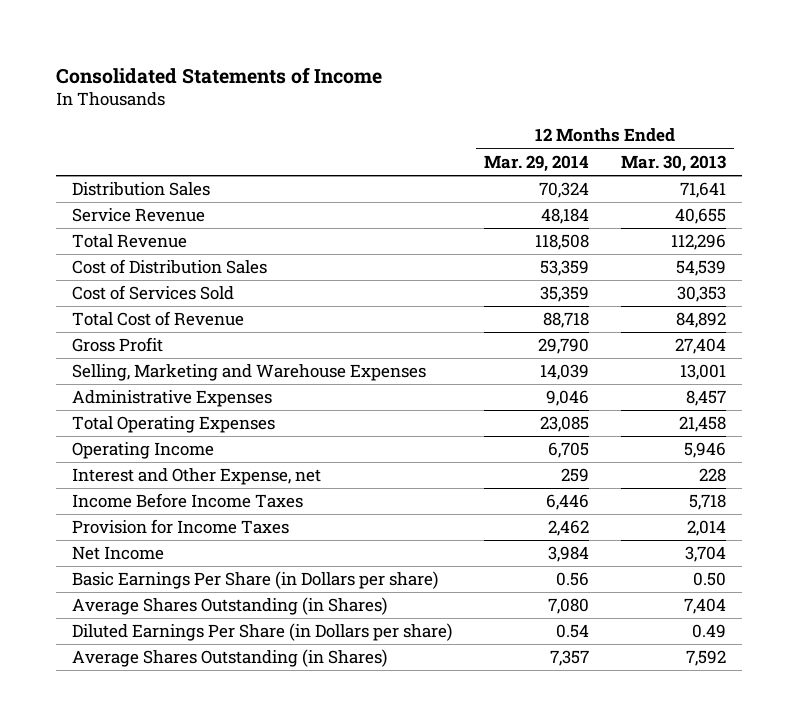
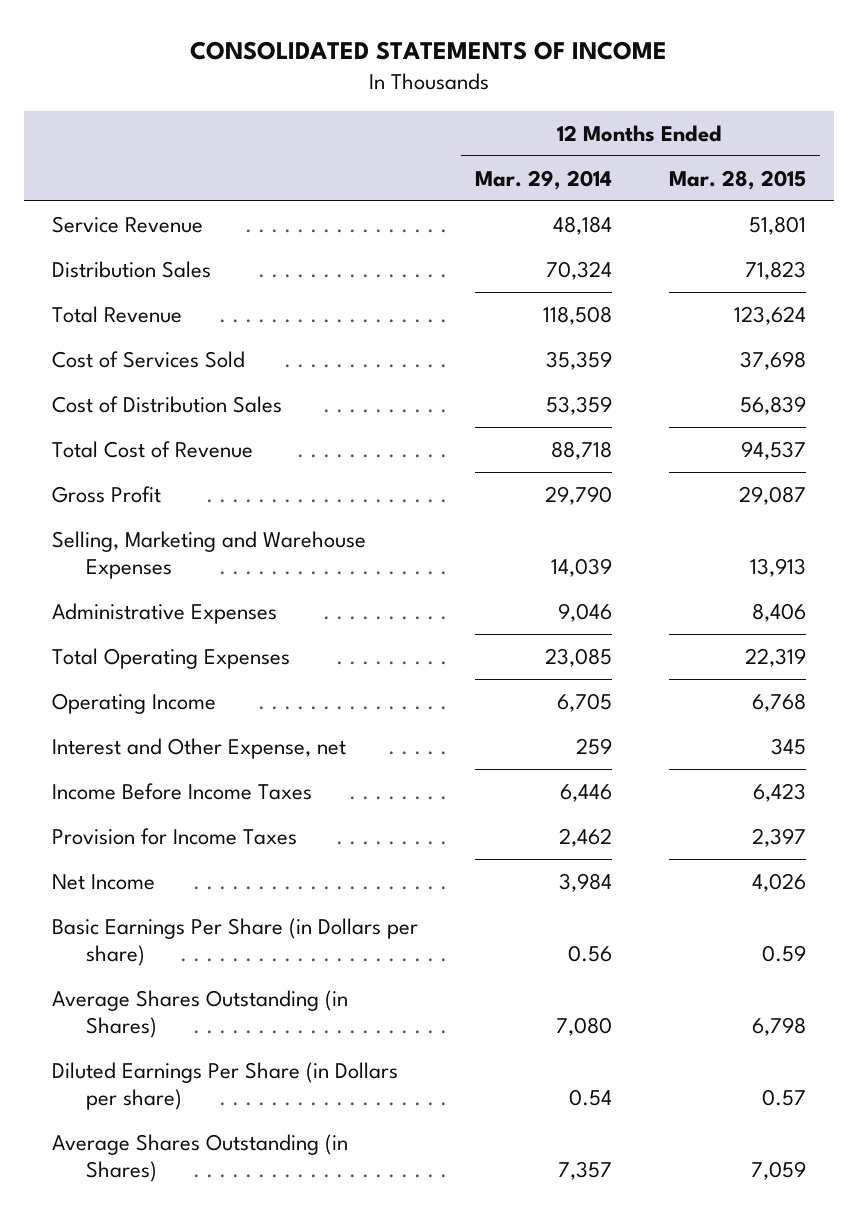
- Consolidated Statements of Income
+ CONSOLIDATED STATEMENTS OF INCOME
- | 12 Months Ended Mar. 29, 2014 | 12 Months Ended Mar. 30, 2013
+ | 12 Months Ended Mar. 29, 2014 | 12 Months Ended Mar. 28, 2015
moved down: Distribution Sales | 70,324 | 71,823
moved down: Cost of Distribution Sales | 53,359 | 56,839

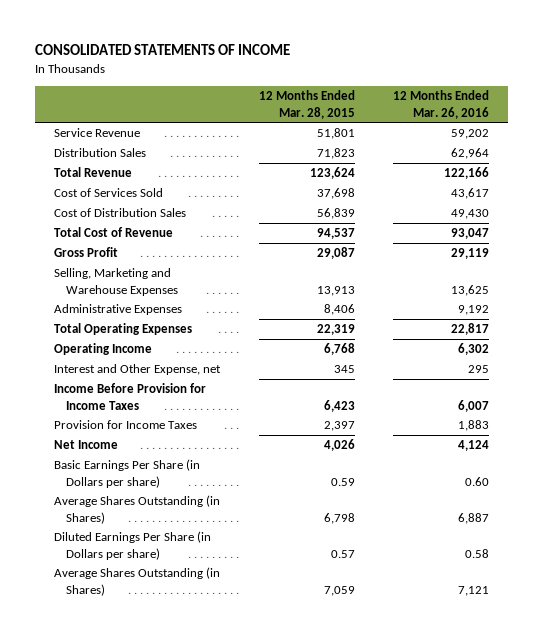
- | 12 Months Ended Mar. 29, 2014 | 12 Months Ended Mar. 28, 2015
+ | 12 Months Ended Mar. 28, 2015 | 12 Months Ended Mar. 26, 2016
- Income Before Income Taxes | 6,446 | 6,423
+ Income Before Provision for Income Taxes | 6,423 | 6,007

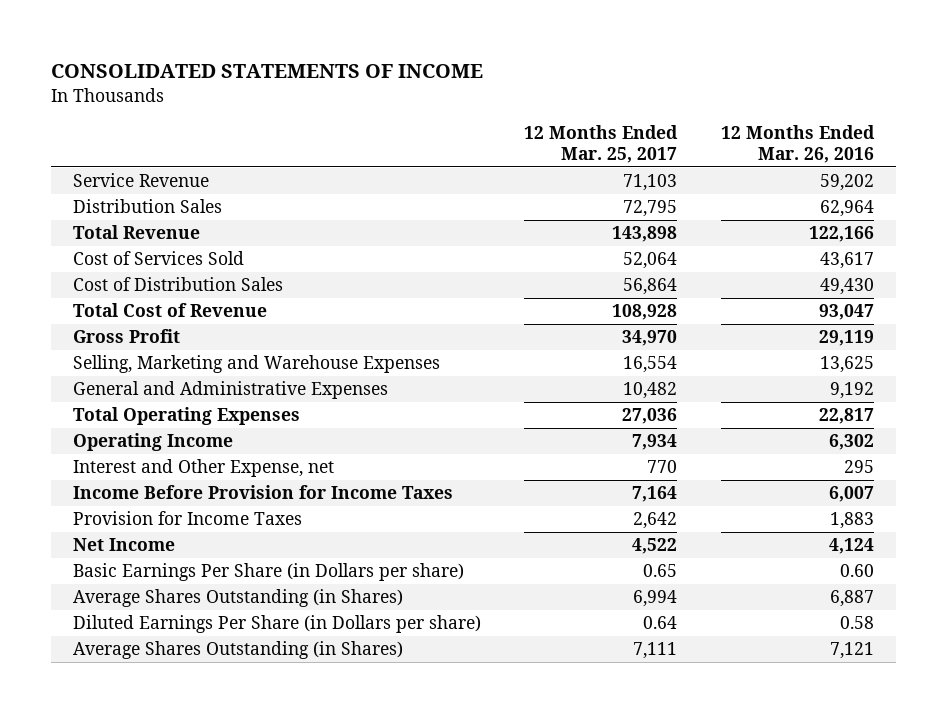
- | 12 Months Ended Mar. 28, 2015 | 12 Months Ended Mar. 26, 2016
+ | 12 Months Ended Mar. 25, 2017 | 12 Months Ended Mar. 26, 2016
- Administrative Expenses | 8,406 | 9,192
+ General and Administrative Expenses | 10,482 | 9,192

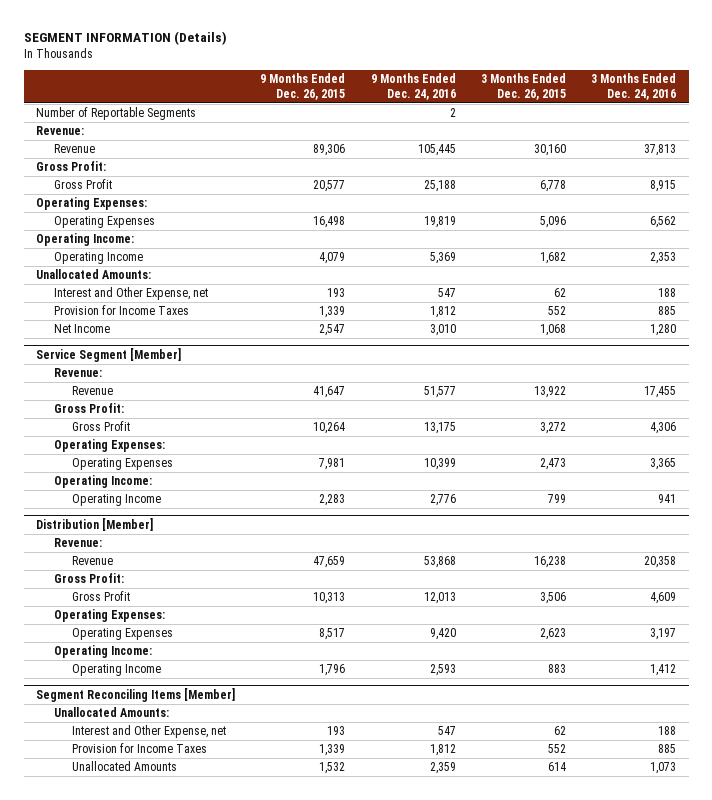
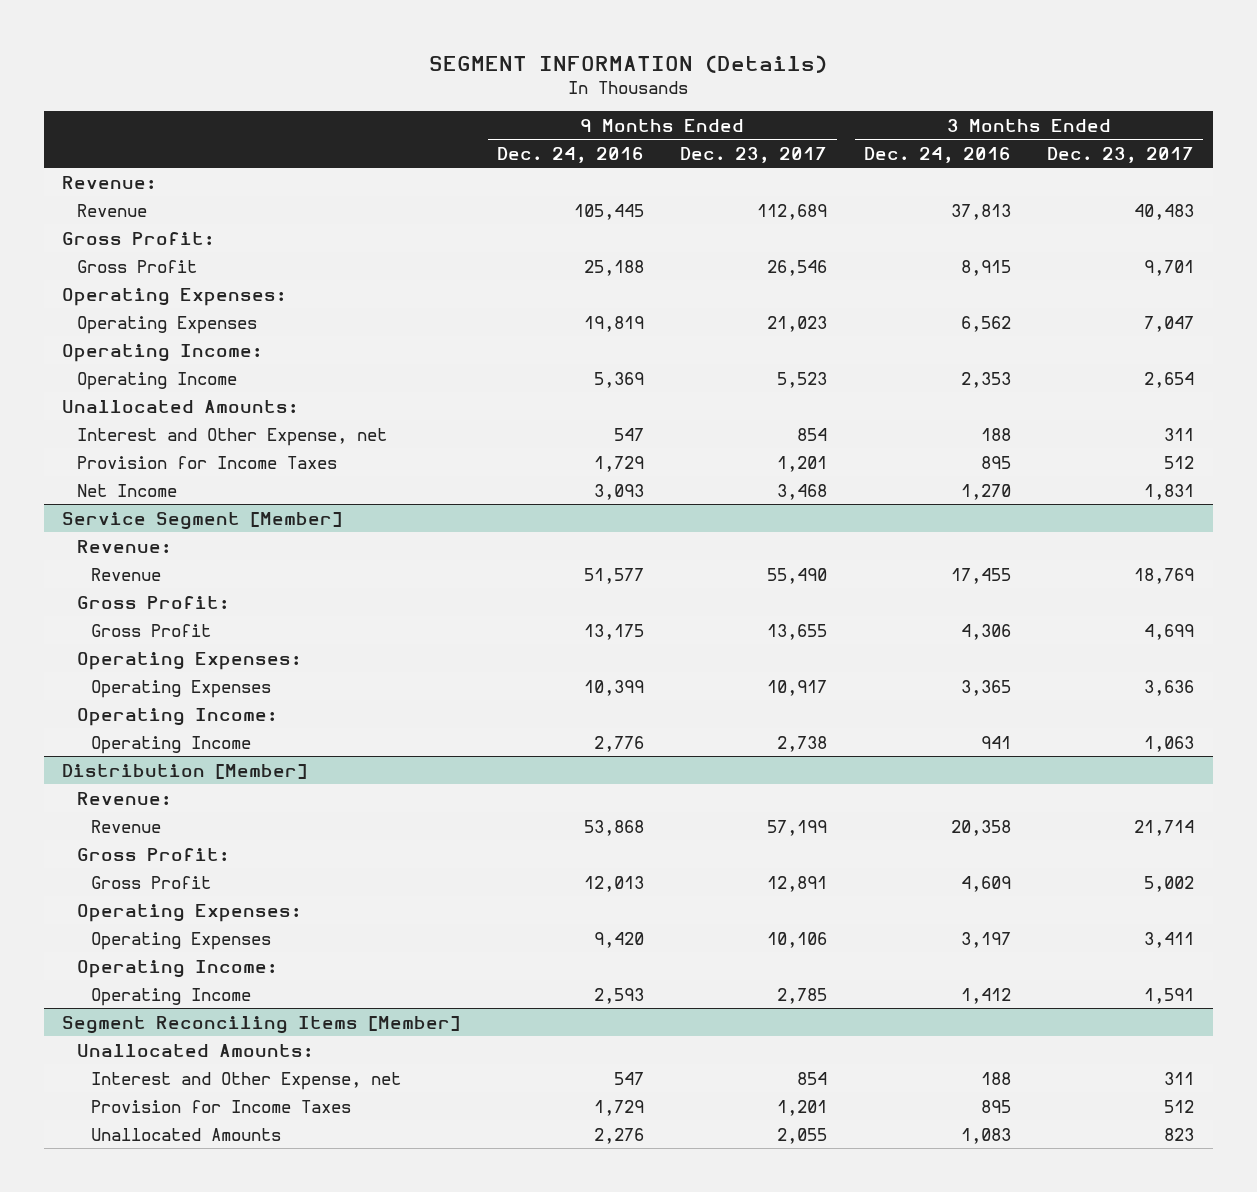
- | 9 Months Ended Dec. 26, 2015 | 9 Months Ended Dec. 24, 2016 | 3 Months Ended Dec. 26, 2015 | 3 Months Ended Dec. 24, 2016
+ | 9 Months Ended Dec. 24, 2016 | 9 Months Ended Dec. 23, 2017 | 3 Months Ended Dec. 24, 2016 | 3 Months Ended Dec. 23, 2017
- Number of Reportable Segments | | 2 | |
- Provision for Income Taxes | 1,339 | 1,812 | 552 | 885
- Net Income | 2,547 | 3,010 | 1,068 | 1,280
+ Provision for Income Taxes | 1,729 | 1,201 | 895 | 512
+ Net Income | 3,093 | 3,468 | 1,270 | 1,831
@ Segment Reconciling Items [Member]
- Provision for Income Taxes | 1,339 | 1,812 | 552 | 885
- Unallocated Amounts | 1,532 | 2,359 | 614 | 1,073
+ Provision for Income Taxes | 1,729 | 1,201 | 895 | 512
+ Unallocated Amounts | 2,276 | 2,055 | 1,083 | 823

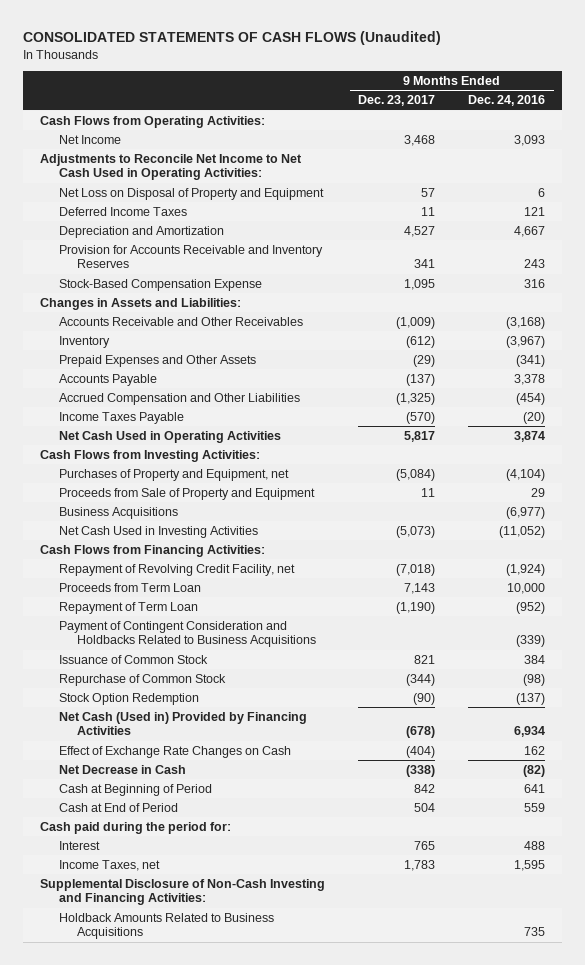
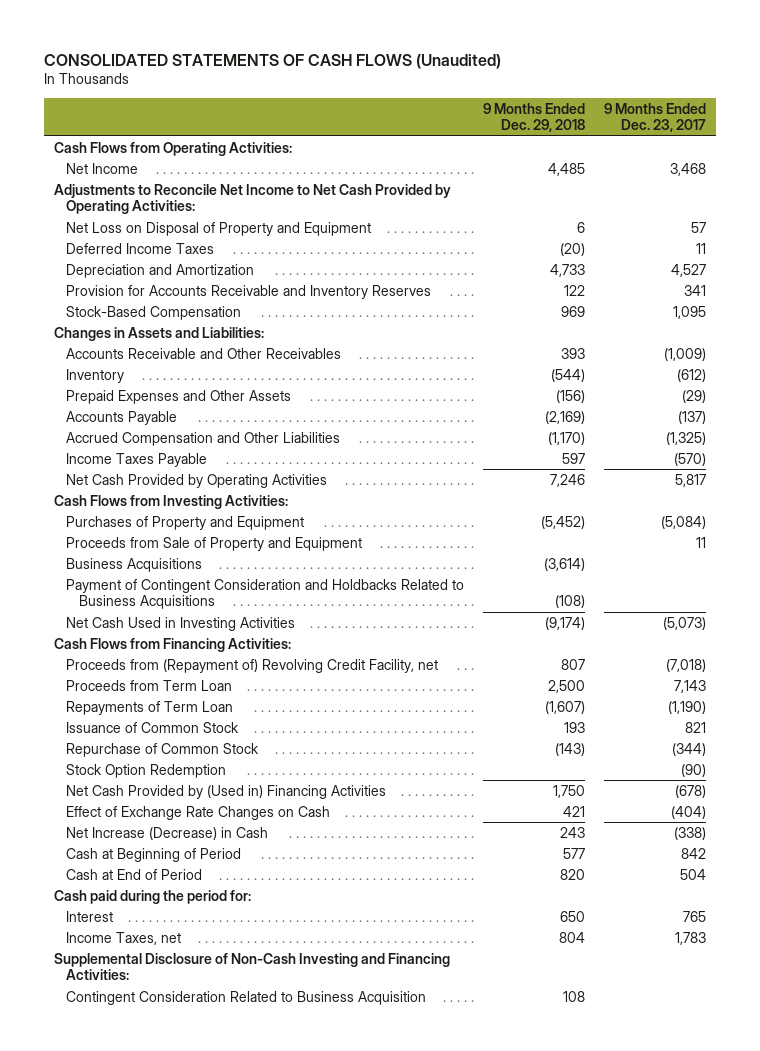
- | 9 Months Ended Dec. 23, 2017 | 9 Months Ended Dec. 24, 2016
+ | 9 Months Ended Dec. 29, 2018 | 9 Months Ended Dec. 23, 2017
- Adjustments to Reconcile Net Income to Net Cash Used in Operating Activities:
+ Adjustments to Reconcile Net Income to Net Cash Provided by Operating Activities:
- Stock-Based Compensation Expense | 1,095 | 316
+ Stock-Based Compensation | 969 | 1,095
- Net Cash Used in Operating Activities | 5,817 | 3,874
+ Net Cash Provided by Operating Activities | 7,246 | 5,817
- Purchases of Property and Equipment, net | (5,084) | (4,104)
+ Purchases of Property and Equipment | (5,452) | (5,084)
moved up: Payment of Contingent Consideration and Holdbacks Related to Business Acquisitions | (108) |
- Repayment of Revolving Credit Facility, net | (7,018) | (1,924)
+ Proceeds from (Repayment of) Revolving Credit Facility, net | 807 | (7,018)
- Repayment of Term Loan | (1,190) | (952)
+ Repayments of Term Loan | (1,607) | (1,190)
- Net Cash (Used in) Provided by Financing Activities | (678) | 6,934
+ Net Cash Provided by (Used in) Financing Activities | 1,750 | (678)
- Net Decrease in Cash | (338) | (82)
+ Net Increase (Decrease) in Cash | 243 | (338)
- Holdback Amounts Related to Business Acquisitions | | 735
+ Contingent Consideration Related to Business Acquisition | 108 |

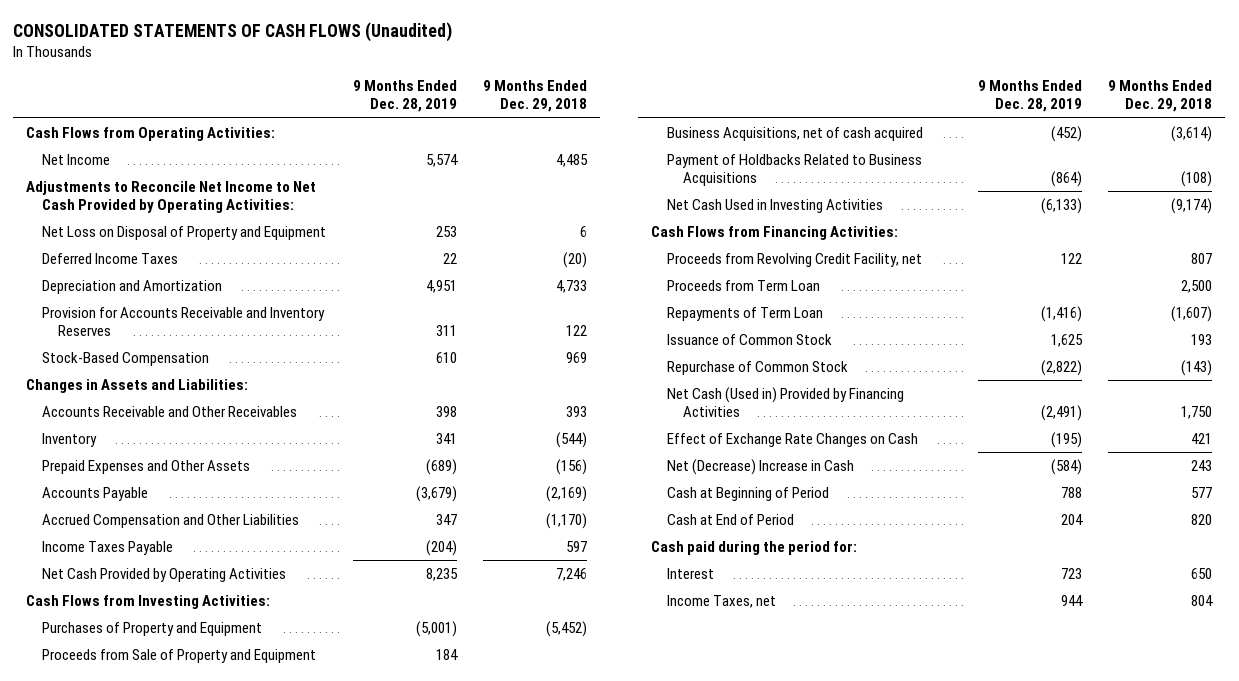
- | 9 Months Ended Dec. 29, 2018 | 9 Months Ended Dec. 23, 2017
+ | 9 Months Ended Dec. 28, 2019 | 9 Months Ended Dec. 29, 2018
- Business Acquisitions | (3,614) |
- Payment of Contingent Consideration and Holdbacks Related to Business Acquisitions | (108) |
+ Business Acquisitions, net of cash acquired | (452) | (3,614)
+ Payment of Holdbacks Related to Business Acquisitions | (864) | (108)
- Proceeds from (Repayment of) Revolving Credit Facility, net | 807 | (7,018)
+ Proceeds from Revolving Credit Facility, net | 122 | 807
- Stock Option Redemption | | (90)
- Net Cash Provided by (Used in) Financing Activities | 1,750 | (678)
+ Net Cash (Used in) Provided by Financing Activities | (2,491) | 1,750
- Net Increase (Decrease) in Cash | 243 | (338)
+ Net (Decrease) Increase in Cash | (584) | 243
- Supplemental Disclosure of Non-Cash Investing and Financing Activities:
- Contingent Consideration Related to Business Acquisition | 108 |

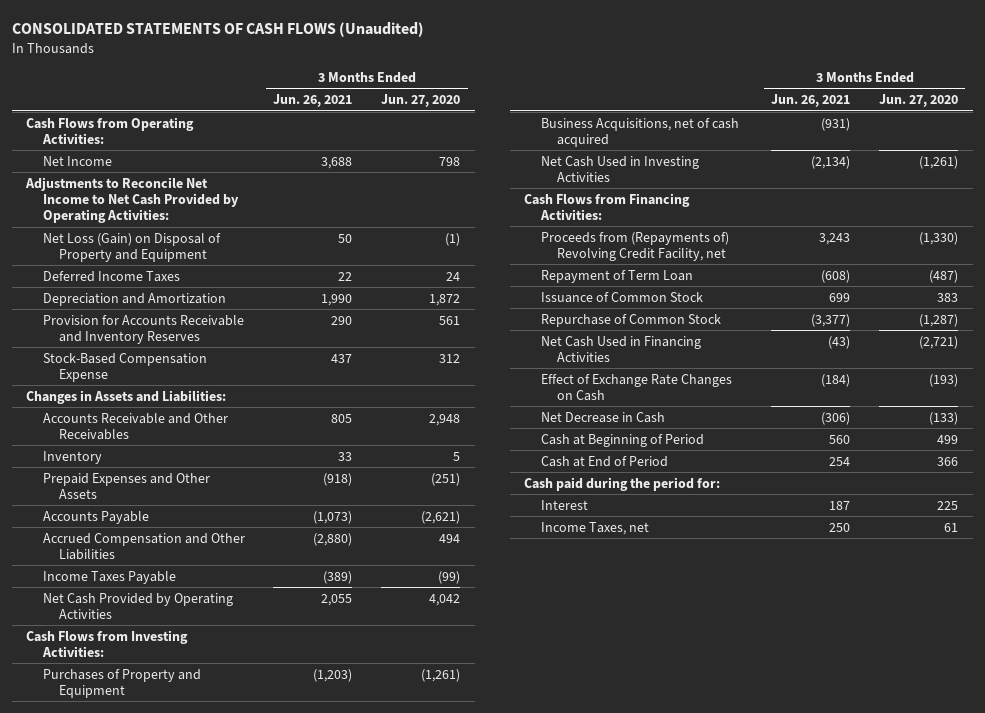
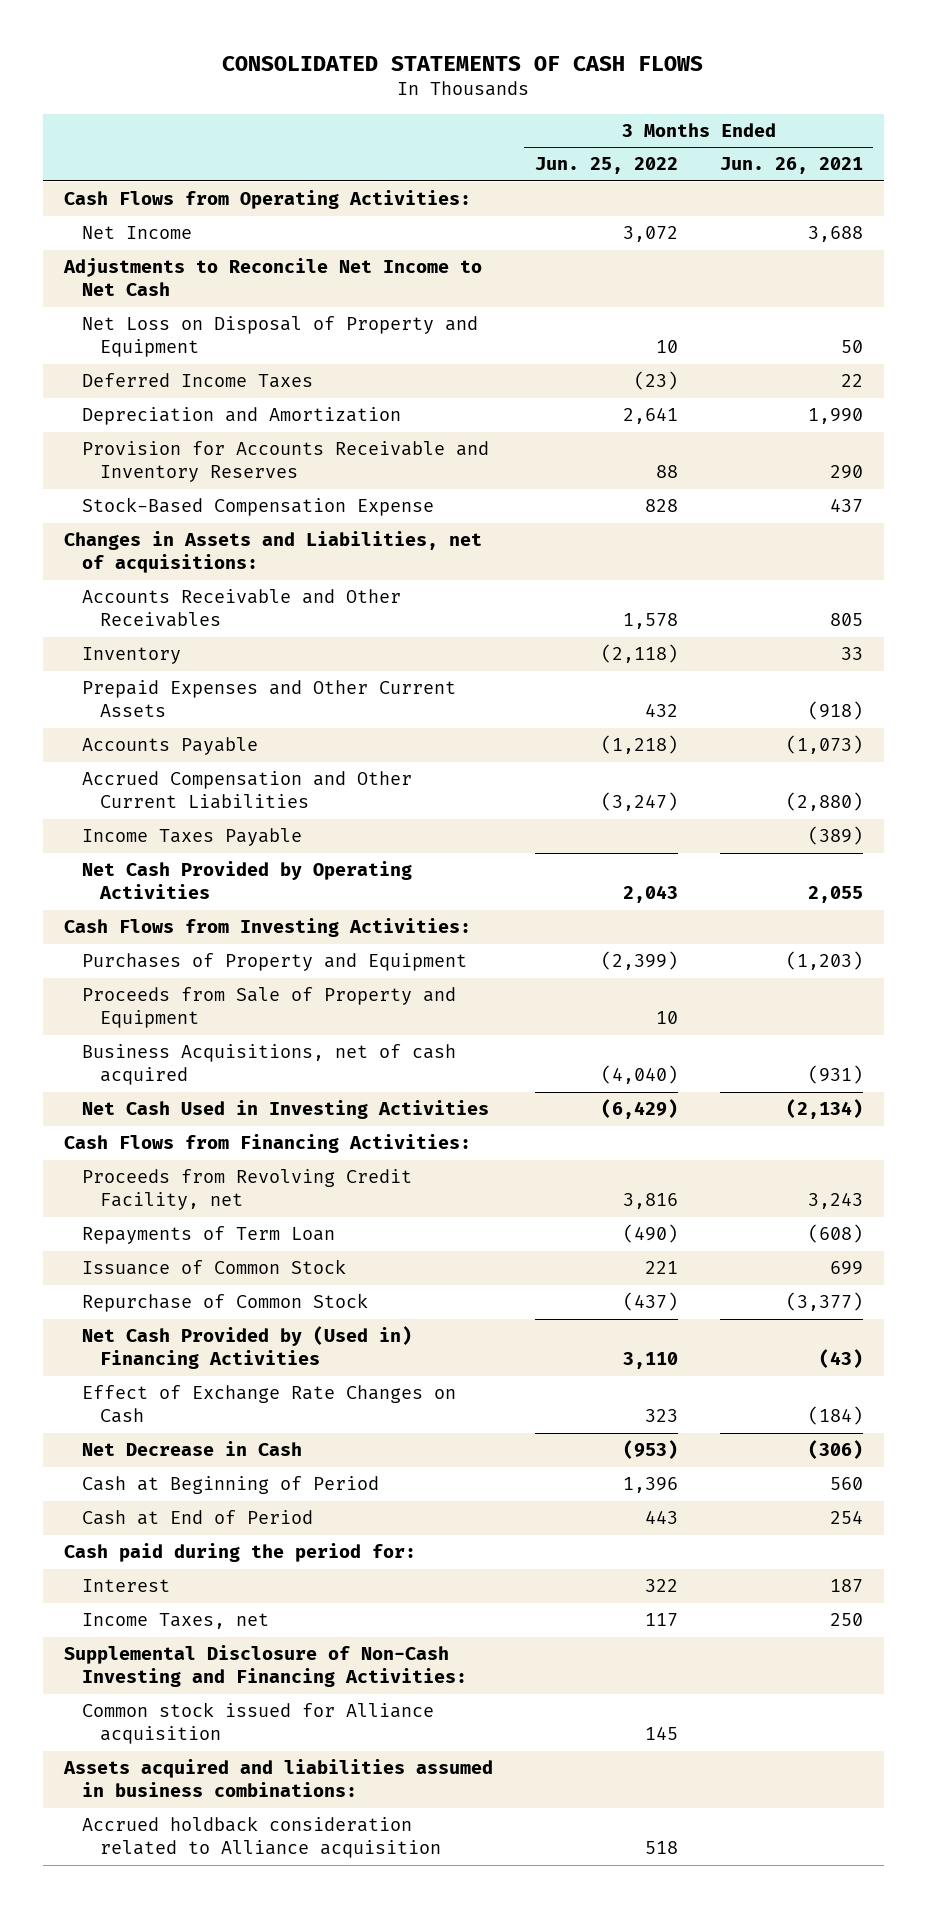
- CONSOLIDATED STATEMENTS OF CASH FLOWS (Unaudited)
+ CONSOLIDATED STATEMENTS OF CASH FLOWS
- | 3 Months Ended Jun. 26, 2021 | 3 Months Ended Jun. 27, 2020
+ | 3 Months Ended Jun. 25, 2022 | 3 Months Ended Jun. 26, 2021
- Adjustments to Reconcile Net Income to Net Cash Provided by Operating Activities:
- Net Loss (Gain) on Disposal of Property and Equipment | 50 | (1)
+ Adjustments to Reconcile Net Income to Net Cash
+ Net Loss on Disposal of Property and Equipment | 10 | 50
- Changes in Assets and Liabilities:
+ Changes in Assets and Liabilities, net of acquisitions:
- Prepaid Expenses and Other Assets | (918) | (251)
+ Prepaid Expenses and Other Current Assets | 432 | (918)
- Accrued Compensation and Other Liabilities | (2,880) | 494
+ Accrued Compensation and Other Current Liabilities | (3,247) | (2,880)
+ Proceeds from Sale of Property and Equipment | 10 |
- Proceeds from (Repayments of) Revolving Credit Facility, net | 3,243 | (1,330)
- Repayment of Term Loan | (608) | (487)
+ Proceeds from Revolving Credit Facility, net | 3,816 | 3,243
+ Repayments of Term Loan | (490) | (608)
- Net Cash Used in Financing Activities | (43) | (2,721)
+ Net Cash Provided by (Used in) Financing Activities | 3,110 | (43)
+ Supplemental Disclosure of Non-Cash Investing and Financing Activities:
+ Common stock issued for Alliance acquisition | 145 |
+ Assets acquired and liabilities assumed in business combinations:
+ Accrued holdback consideration related to Alliance acquisition | 518 |

